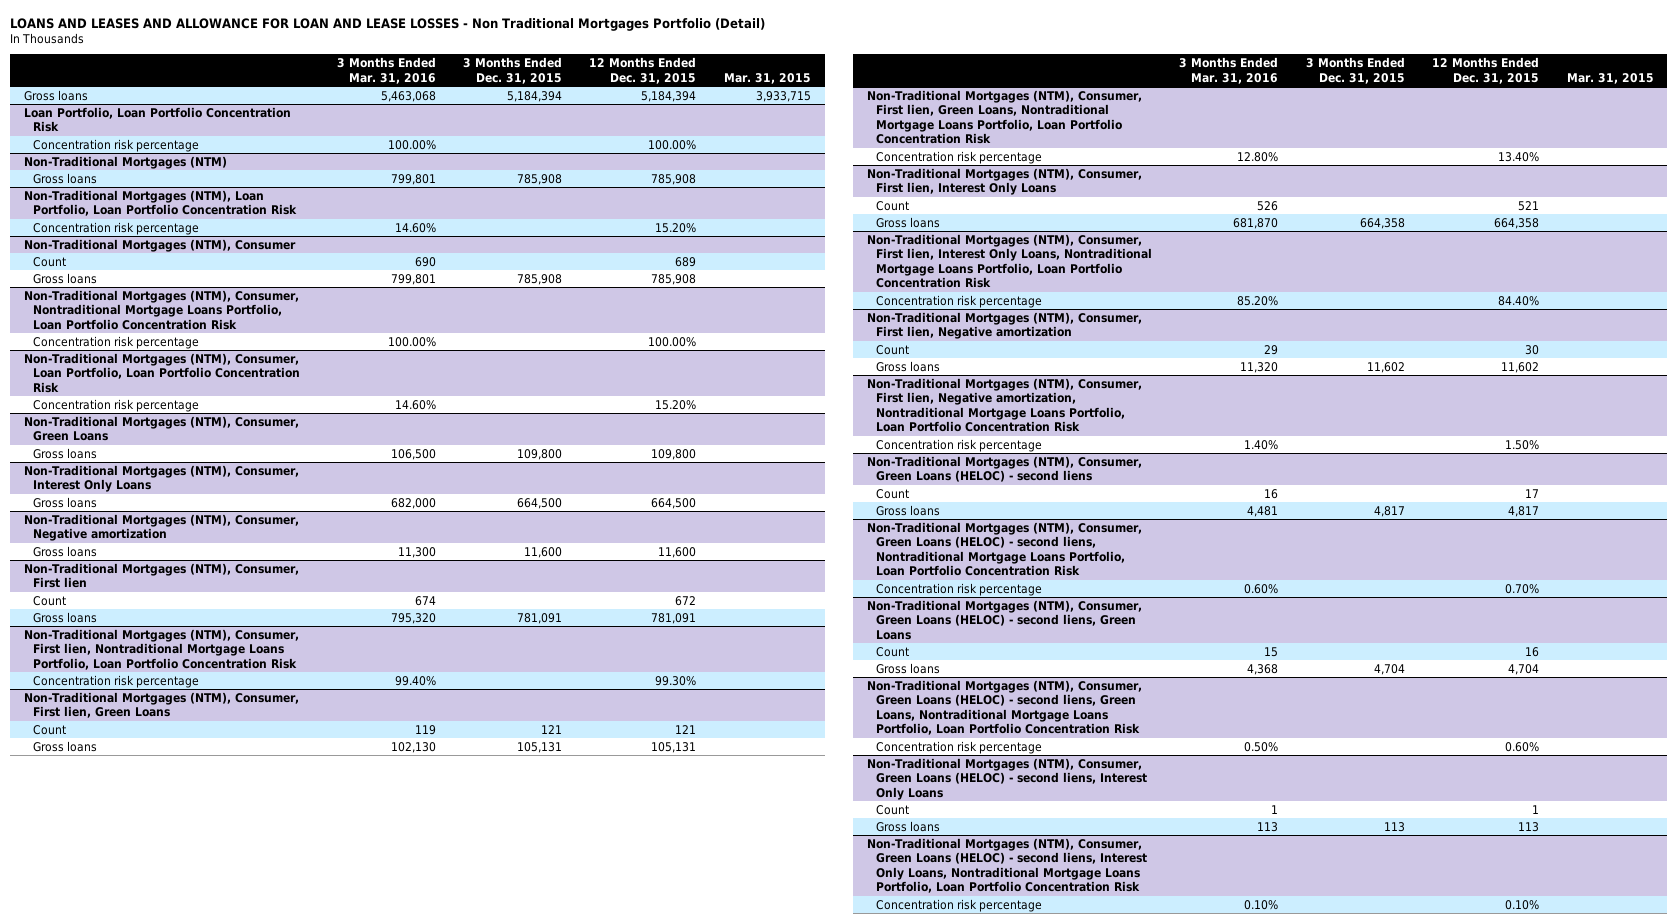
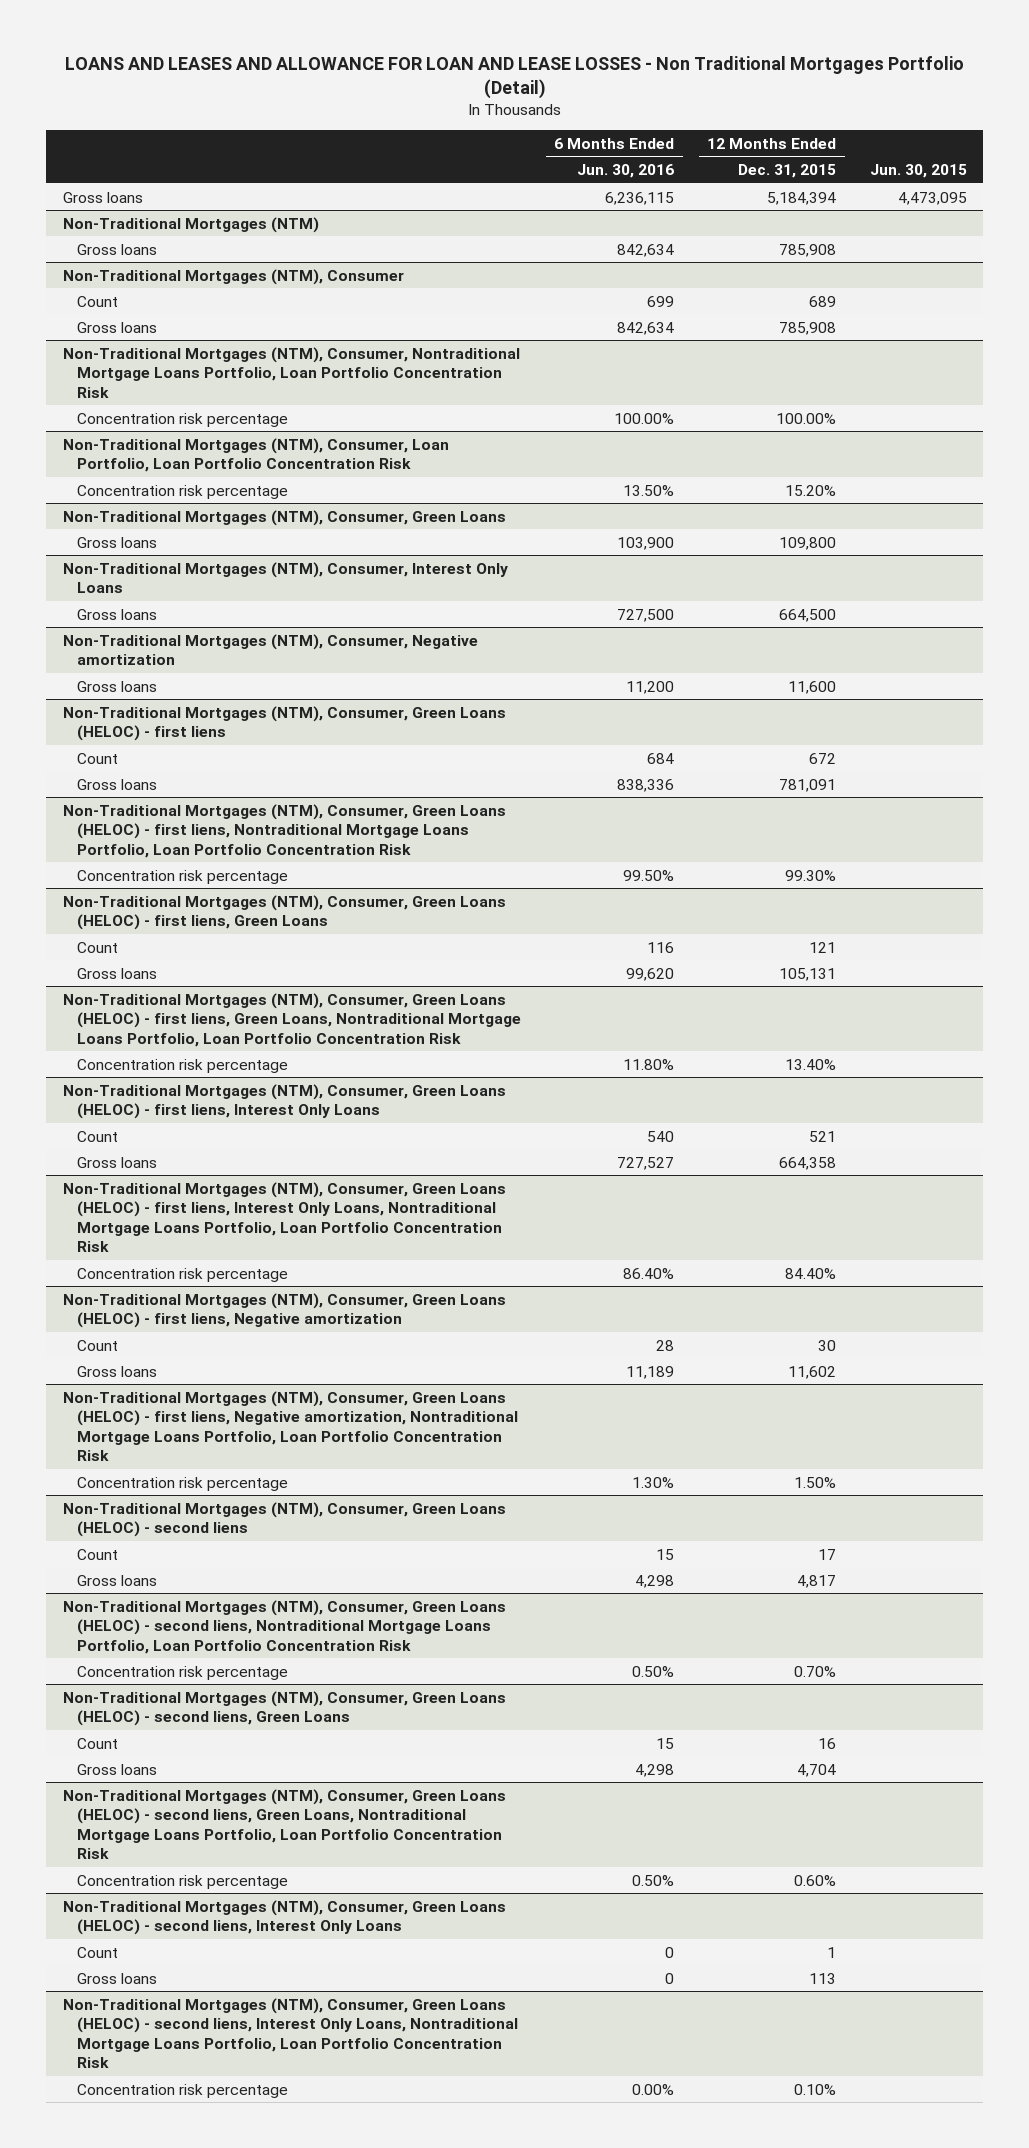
- | 3 Months Ended Mar. 31, 2016 | 3 Months Ended Dec. 31, 2015 | 12 Months Ended Dec. 31, 2015 | Mar. 31, 2015
+ | 6 Months Ended Jun. 30, 2016 | 12 Months Ended Dec. 31, 2015 | Jun. 30, 2015
- Loan Portfolio, Loan Portfolio Concentration Risk
- Concentration risk percentage | 100.00% | | 100.00% |
- Non-Traditional Mortgages (NTM), Loan Portfolio, Loan Portfolio Concentration Risk
- Concentration risk percentage | 14.60% | | 15.20% |
- Non-Traditional Mortgages (NTM), Consumer, First lien
+ Non-Traditional Mortgages (NTM), Consumer, Green Loans (HELOC) - first liens
- Non-Traditional Mortgages (NTM), Consumer, First lien, Nontraditional Mortgage Loans Portfolio, Loan Portfolio Concentration Risk
+ Non-Traditional Mortgages (NTM), Consumer, Green Loans (HELOC) - first liens, Nontraditional Mortgage Loans Portfolio, Loan Portfolio Concentration Risk
- Non-Traditional Mortgages (NTM), Consumer, First lien, Green Loans
+ Non-Traditional Mortgages (NTM), Consumer, Green Loans (HELOC) - first liens, Green Loans
- Non-Traditional Mortgages (NTM), Consumer, First lien, Green Loans, Nontraditional Mortgage Loans Portfolio, Loan Portfolio Concentration Risk
+ Non-Traditional Mortgages (NTM), Consumer, Green Loans (HELOC) - first liens, Green Loans, Nontraditional Mortgage Loans Portfolio, Loan Portfolio Concentration Risk
- Non-Traditional Mortgages (NTM), Consumer, First lien, Interest Only Loans
+ Non-Traditional Mortgages (NTM), Consumer, Green Loans (HELOC) - first liens, Interest Only Loans
- Non-Traditional Mortgages (NTM), Consumer, First lien, Interest Only Loans, Nontraditional Mortgage Loans Portfolio, Loan Portfolio Concentration Risk
+ Non-Traditional Mortgages (NTM), Consumer, Green Loans (HELOC) - first liens, Interest Only Loans, Nontraditional Mortgage Loans Portfolio, Loan Portfolio Concentration Risk
- Non-Traditional Mortgages (NTM), Consumer, First lien, Negative amortization
+ Non-Traditional Mortgages (NTM), Consumer, Green Loans (HELOC) - first liens, Negative amortization
- Non-Traditional Mortgages (NTM), Consumer, First lien, Negative amortization, Nontraditional Mortgage Loans Portfolio, Loan Portfolio Concentration Risk
+ Non-Traditional Mortgages (NTM), Consumer, Green Loans (HELOC) - first liens, Negative amortization, Nontraditional Mortgage Loans Portfolio, Loan Portfolio Concentration Risk

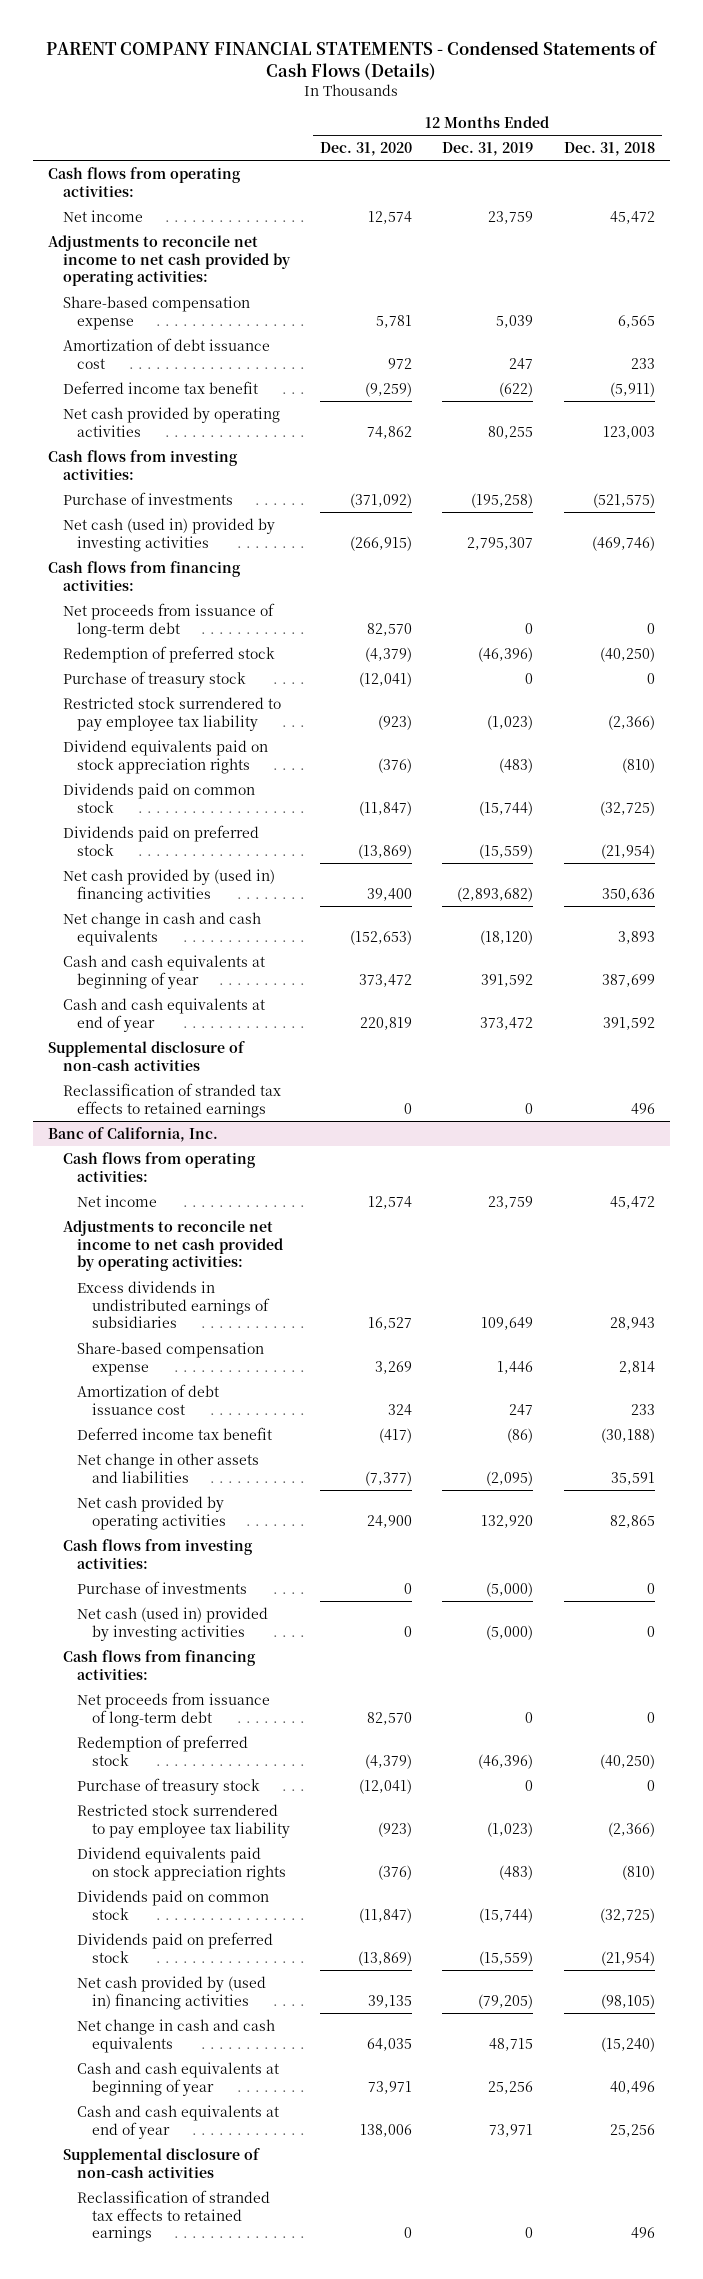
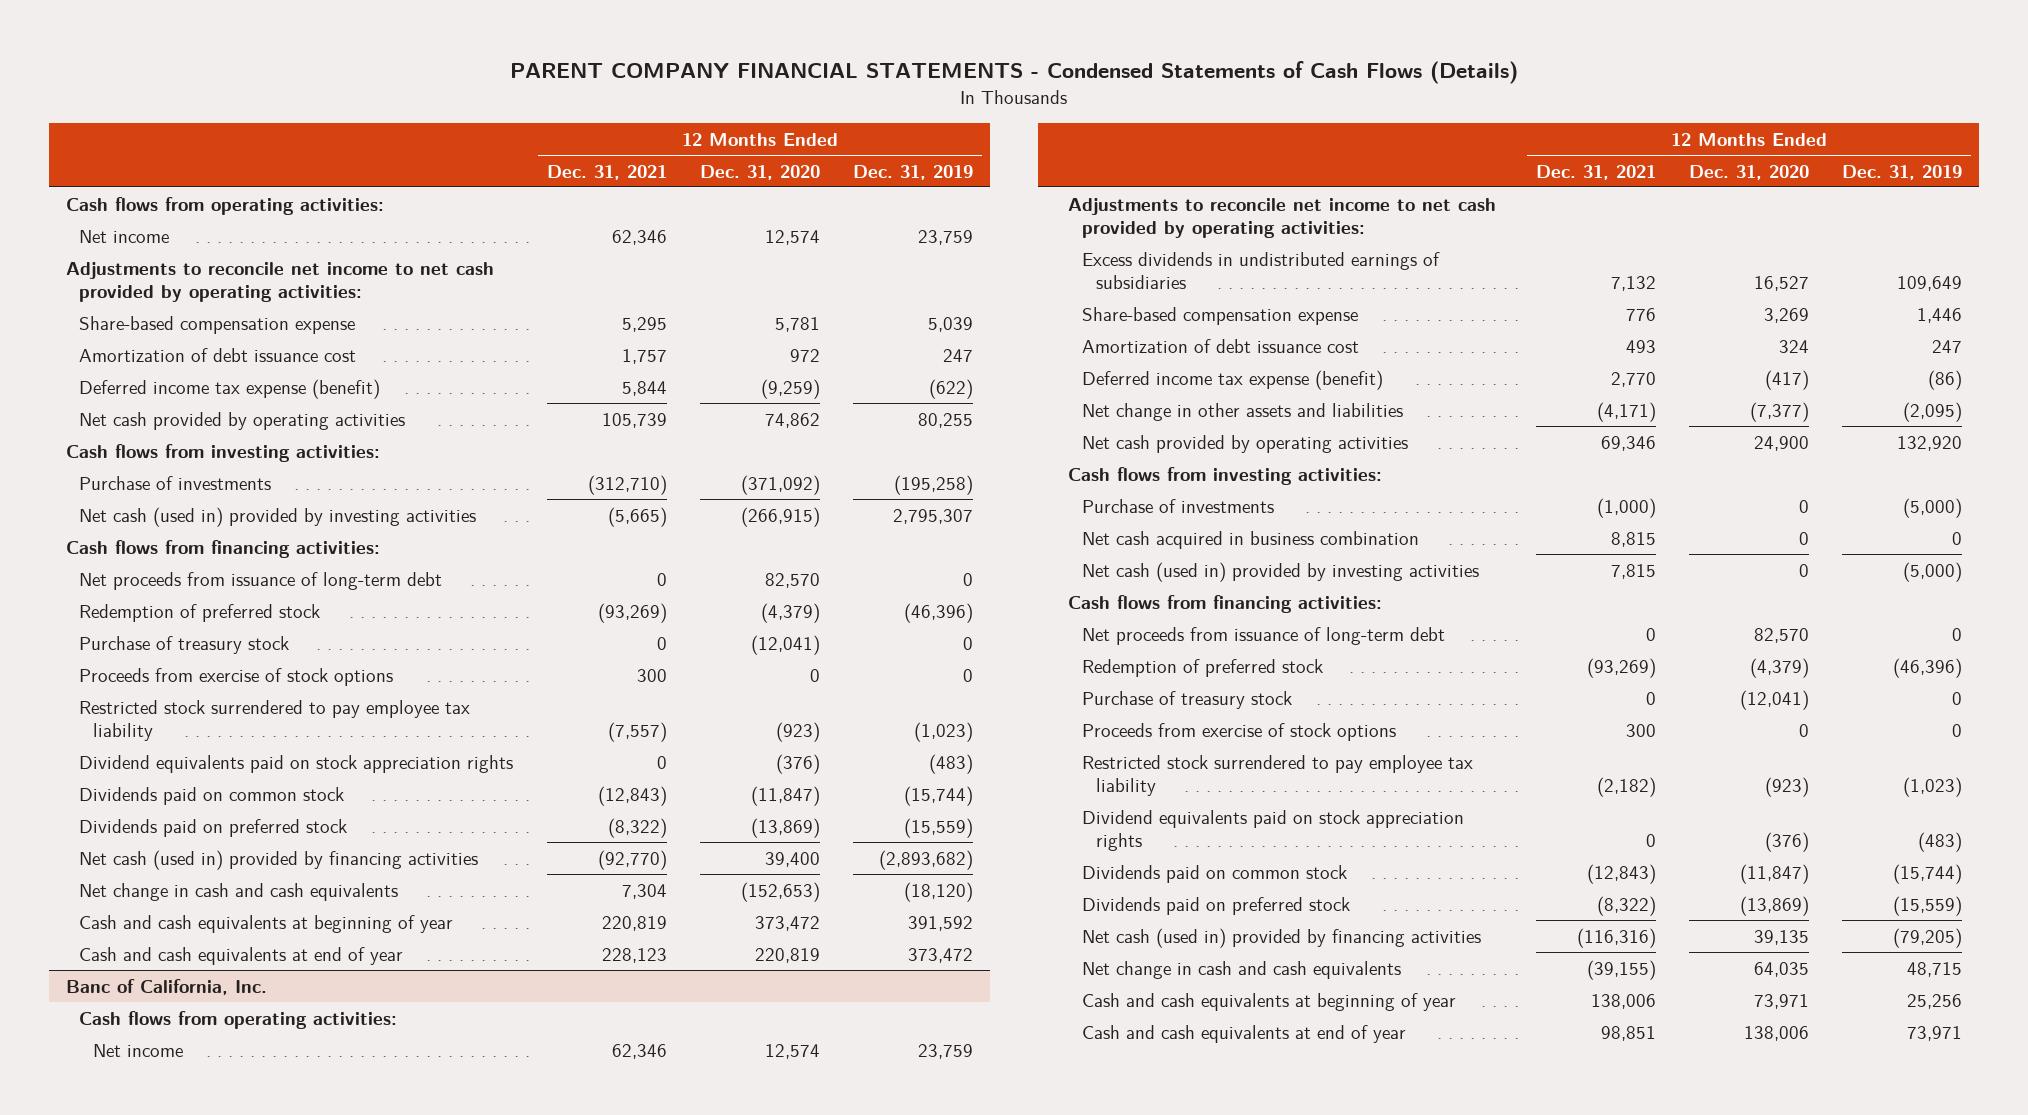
- | 12 Months Ended Dec. 31, 2020 | 12 Months Ended Dec. 31, 2019 | 12 Months Ended Dec. 31, 2018
+ | 12 Months Ended Dec. 31, 2021 | 12 Months Ended Dec. 31, 2020 | 12 Months Ended Dec. 31, 2019
- Deferred income tax benefit | (9,259) | (622) | (5,911)
+ Deferred income tax expense (benefit) | 5,844 | (9,259) | (622)
+ Proceeds from exercise of stock options | 300 | 0 | 0
- Net cash provided by (used in) financing activities | 39,400 | (2,893,682) | 350,636
+ Net cash (used in) provided by financing activities | (92,770) | 39,400 | (2,893,682)
- Supplemental disclosure of non-cash activities
- Reclassification of stranded tax effects to retained earnings | 0 | 0 | 496
@ Banc of California, Inc.
- Deferred income tax benefit | (417) | (86) | (30,188)
+ Deferred income tax expense (benefit) | 2,770 | (417) | (86)
+ Net cash acquired in business combination | 8,815 | 0 | 0
+ Proceeds from exercise of stock options | 300 | 0 | 0
- Net cash provided by (used in) financing activities | 39,135 | (79,205) | (98,105)
+ Net cash (used in) provided by financing activities | (116,316) | 39,135 | (79,205)
- Supplemental disclosure of non-cash activities
- Reclassification of stranded tax effects to retained earnings | 0 | 0 | 496

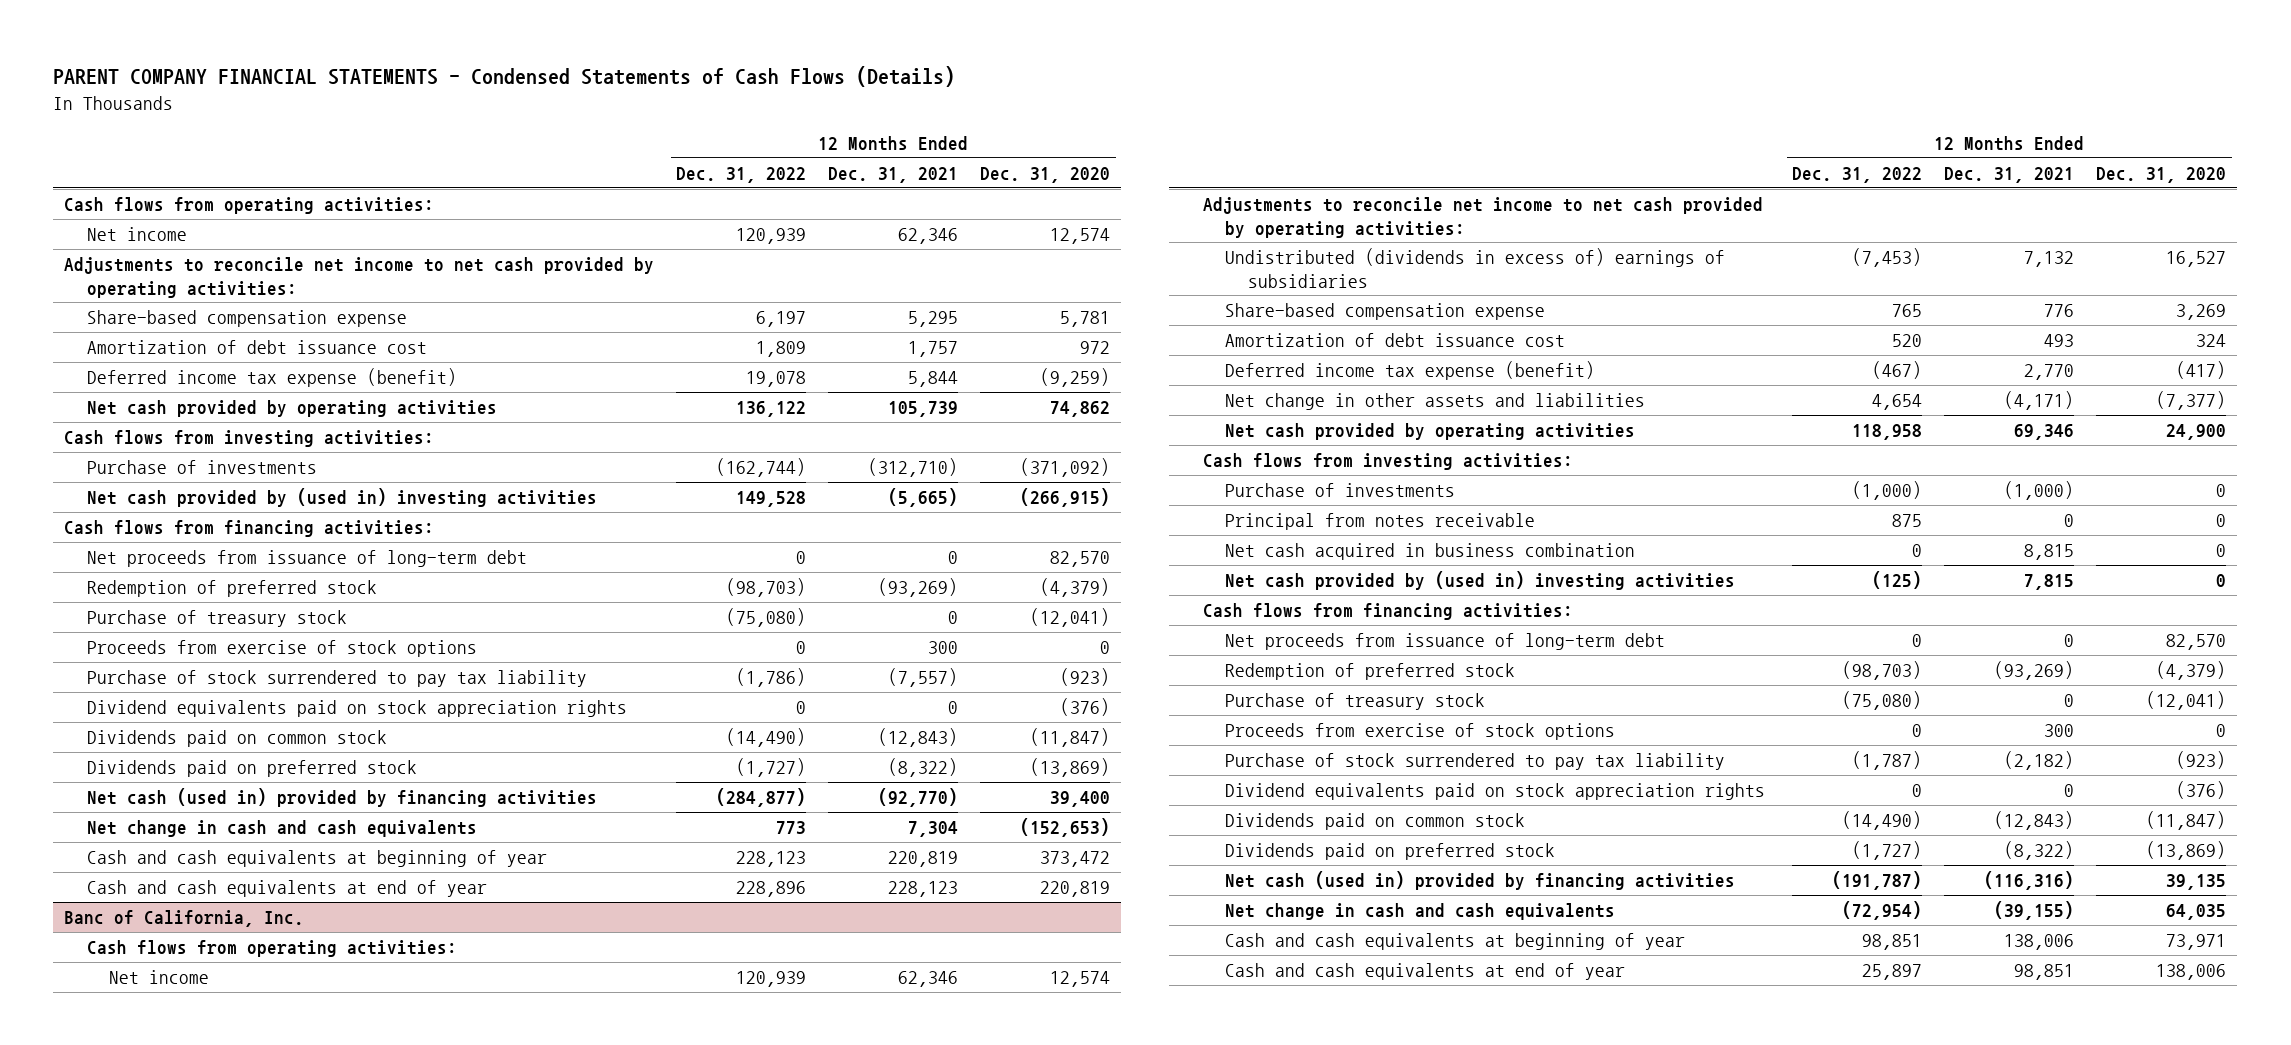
- | 12 Months Ended Dec. 31, 2021 | 12 Months Ended Dec. 31, 2020 | 12 Months Ended Dec. 31, 2019
+ | 12 Months Ended Dec. 31, 2022 | 12 Months Ended Dec. 31, 2021 | 12 Months Ended Dec. 31, 2020
- Net cash (used in) provided by investing activities | (5,665) | (266,915) | 2,795,307
+ Net cash provided by (used in) investing activities | 149,528 | (5,665) | (266,915)
- Restricted stock surrendered to pay employee tax liability | (7,557) | (923) | (1,023)
+ Purchase of stock surrendered to pay tax liability | (1,786) | (7,557) | (923)
@ Banc of California, Inc.
- Excess dividends in undistributed earnings of subsidiaries | 7,132 | 16,527 | 109,649
+ Undistributed (dividends in excess of) earnings of subsidiaries | (7,453) | 7,132 | 16,527
+ Principal from notes receivable | 875 | 0 | 0
- Net cash (used in) provided by investing activities | 7,815 | 0 | (5,000)
+ Net cash provided by (used in) investing activities | (125) | 7,815 | 0
- Restricted stock surrendered to pay employee tax liability | (2,182) | (923) | (1,023)
+ Purchase of stock surrendered to pay tax liability | (1,787) | (2,182) | (923)

